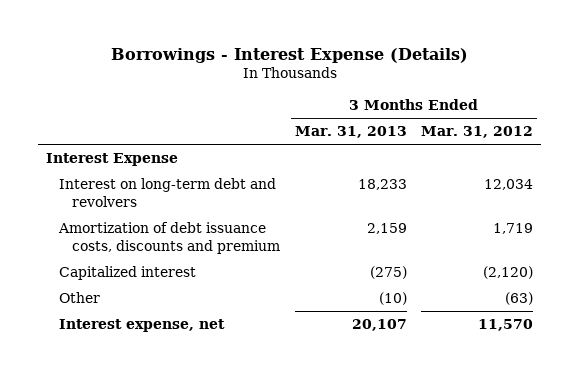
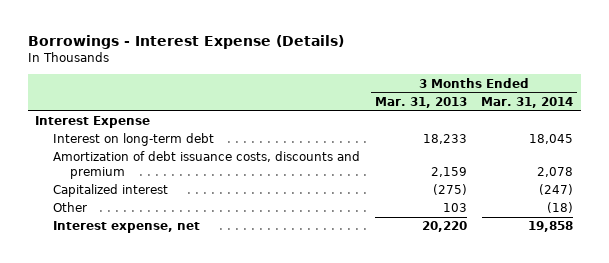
- | 3 Months Ended Mar. 31, 2013 | 3 Months Ended Mar. 31, 2012
+ | 3 Months Ended Mar. 31, 2013 | 3 Months Ended Mar. 31, 2014
- Interest on long-term debt and revolvers | 18,233 | 12,034
+ Interest on long-term debt | 18,233 | 18,045
- Other | (10) | (63)
- Interest expense, net | 20,107 | 11,570
+ Other | 103 | (18)
+ Interest expense, net | 20,220 | 19,858

